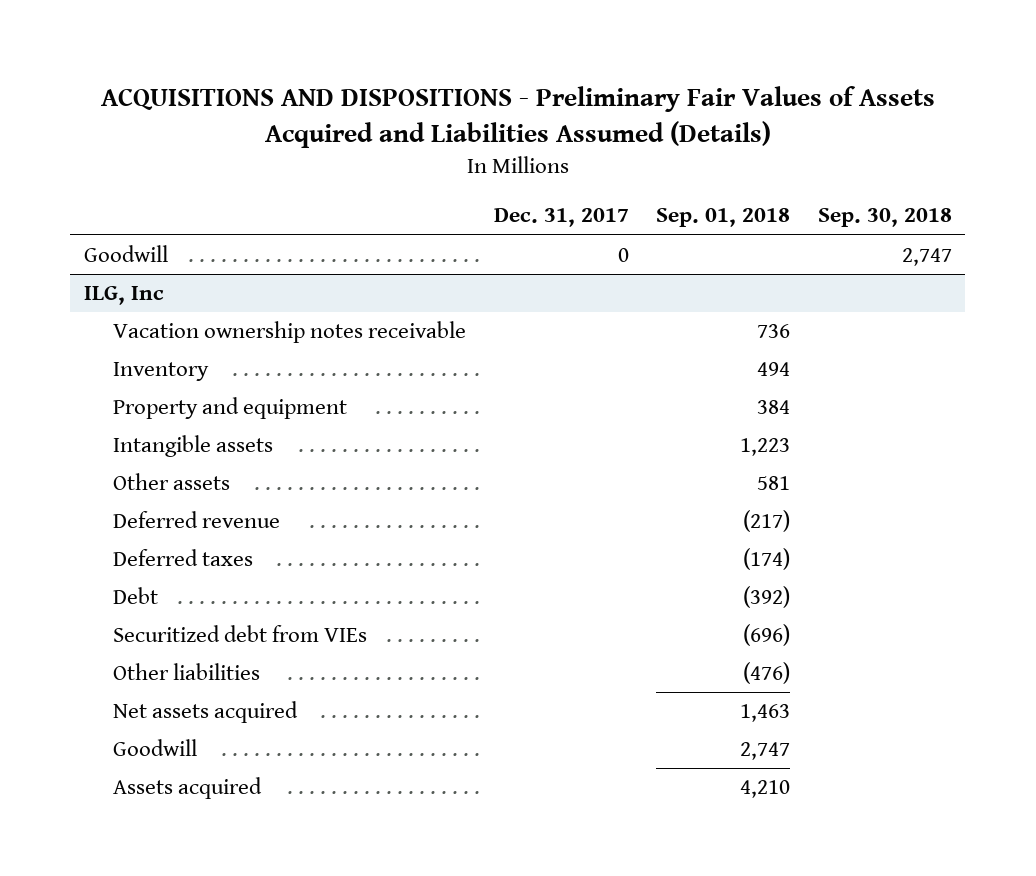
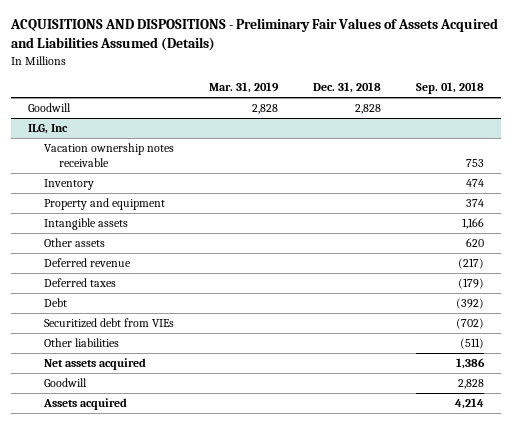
- | Dec. 31, 2017 | Sep. 01, 2018 | Sep. 30, 2018
+ | Mar. 31, 2019 | Dec. 31, 2018 | Sep. 01, 2018
@ ILG, Inc
- Vacation ownership notes receivable | | 736 |
- Inventory | | 494 |
- Property and equipment | | 384 |
- Intangible assets | | 1,223 |
- Other assets | | 581 |
+ Vacation ownership notes receivable | | | 753
+ Inventory | | | 474
+ Property and equipment | | | 374
+ Intangible assets | | | 1,166
+ Other assets | | | 620
- Deferred taxes | | (174) |
+ Deferred taxes | | | (179)
- Securitized debt from VIEs | | (696) |
- Other liabilities | | (476) |
- Net assets acquired | | 1,463 |
- Goodwill | | 2,747 |
- Assets acquired | | 4,210 |
+ Securitized debt from VIEs | | | (702)
+ Other liabilities | | | (511)
+ Net assets acquired | | | 1,386
+ Goodwill | | | 2,828
+ Assets acquired | | | 4,214

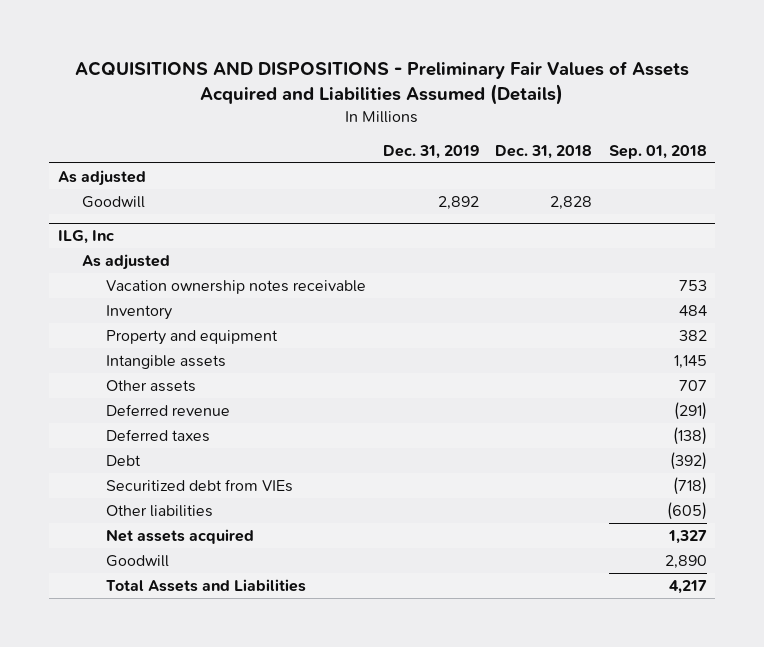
- | Mar. 31, 2019 | Dec. 31, 2018 | Sep. 01, 2018
+ | Dec. 31, 2019 | Dec. 31, 2018 | Sep. 01, 2018
+ As adjusted
@ ILG, Inc
+ As adjusted
- Inventory | | | 474
- Property and equipment | | | 374
- Intangible assets | | | 1,166
- Other assets | | | 620
- Deferred revenue | | | (217)
- Deferred taxes | | | (179)
+ Inventory | | | 484
+ Property and equipment | | | 382
+ Intangible assets | | | 1,145
+ Other assets | | | 707
+ Deferred revenue | | | (291)
+ Deferred taxes | | | (138)
- Securitized debt from VIEs | | | (702)
- Other liabilities | | | (511)
- Net assets acquired | | | 1,386
- Goodwill | | | 2,828
- Assets acquired | | | 4,214
+ Securitized debt from VIEs | | | (718)
+ Other liabilities | | | (605)
+ Net assets acquired | | | 1,327
+ Goodwill | | | 2,890
+ Total Assets and Liabilities | | | 4,217

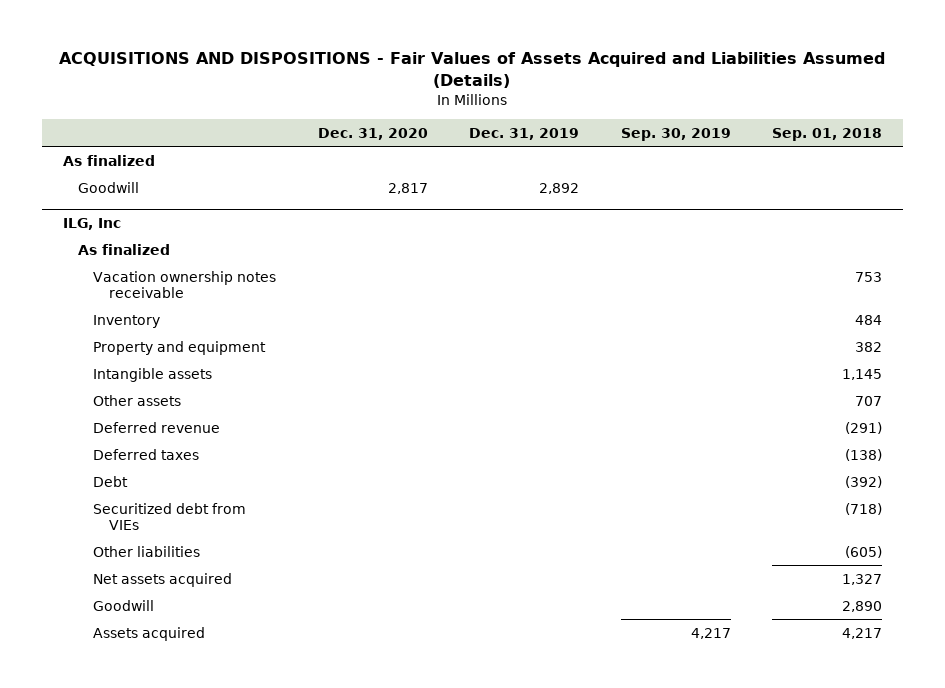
- ACQUISITIONS AND DISPOSITIONS - Preliminary Fair Values of Assets Acquired and Liabilities Assumed (Details)
+ ACQUISITIONS AND DISPOSITIONS - Fair Values of Assets Acquired and Liabilities Assumed (Details)
- | Dec. 31, 2019 | Dec. 31, 2018 | Sep. 01, 2018
+ | Dec. 31, 2020 | Dec. 31, 2019 | Sep. 30, 2019 | Sep. 01, 2018
- As adjusted
+ As finalized
@ ILG, Inc
- As adjusted
+ As finalized
- Total Assets and Liabilities | | | 4,217
+ Assets acquired | | | 4,217 | 4,217

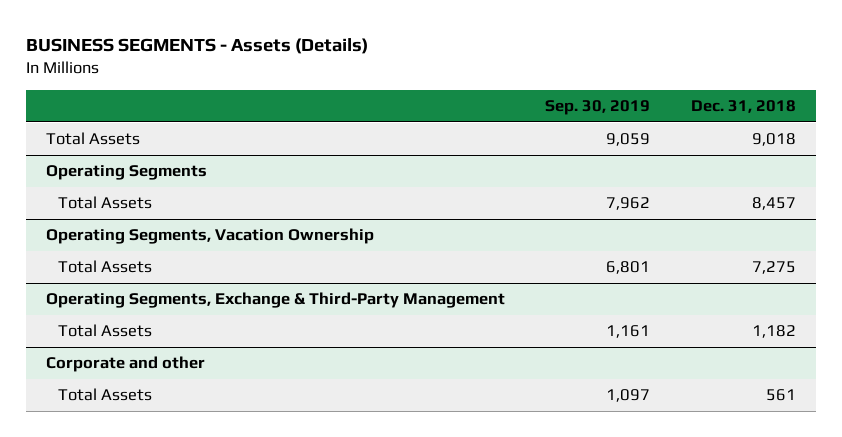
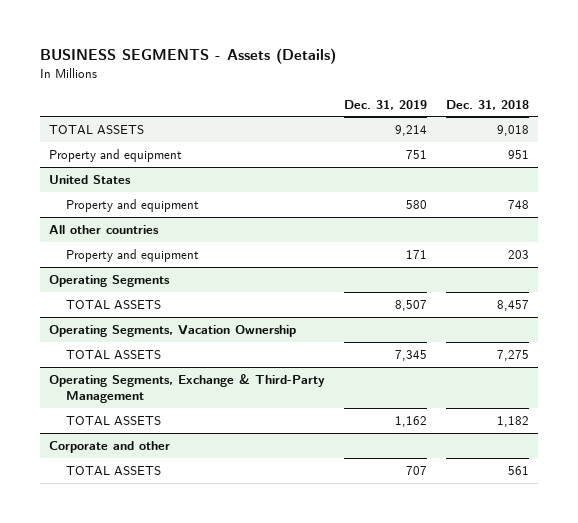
- | Sep. 30, 2019 | Dec. 31, 2018
+ | Dec. 31, 2019 | Dec. 31, 2018
- Total Assets | 9,059 | 9,018
+ TOTAL ASSETS | 9,214 | 9,018
+ Property and equipment | 751 | 951
+ United States
+ Property and equipment | 580 | 748
+ All other countries
+ Property and equipment | 171 | 203
@ Operating Segments
- Total Assets | 7,962 | 8,457
+ TOTAL ASSETS | 8,507 | 8,457
@ Operating Segments, Vacation Ownership
- Total Assets | 6,801 | 7,275
+ TOTAL ASSETS | 7,345 | 7,275
@ Operating Segments, Exchange & Third-Party Management
- Total Assets | 1,161 | 1,182
+ TOTAL ASSETS | 1,162 | 1,182
@ Corporate and other
- Total Assets | 1,097 | 561
+ TOTAL ASSETS | 707 | 561

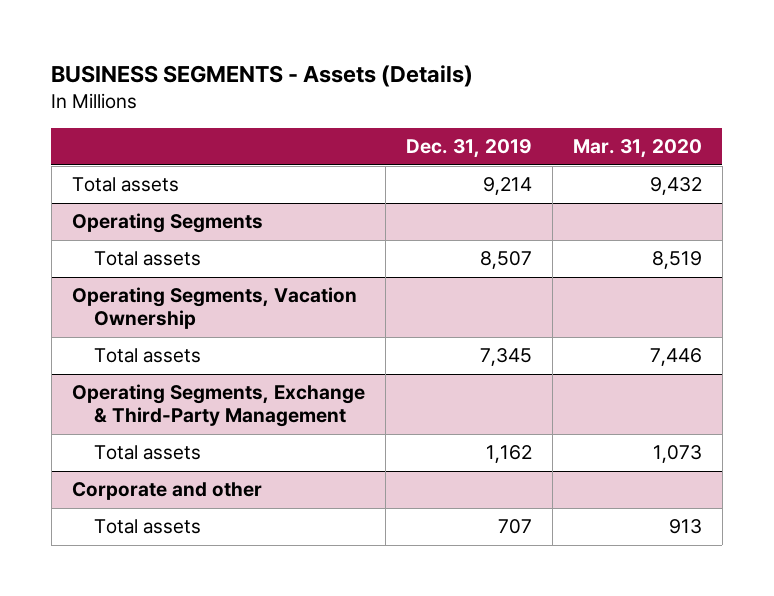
- | Dec. 31, 2019 | Dec. 31, 2018
+ | Dec. 31, 2019 | Mar. 31, 2020
- TOTAL ASSETS | 9,214 | 9,018
- Property and equipment | 751 | 951
- United States
- Property and equipment | 580 | 748
- All other countries
- Property and equipment | 171 | 203
+ Total assets | 9,214 | 9,432
@ Operating Segments
- TOTAL ASSETS | 8,507 | 8,457
+ Total assets | 8,507 | 8,519
@ Operating Segments, Vacation Ownership
- TOTAL ASSETS | 7,345 | 7,275
+ Total assets | 7,345 | 7,446
@ Operating Segments, Exchange & Third-Party Management
- TOTAL ASSETS | 1,162 | 1,182
+ Total assets | 1,162 | 1,073
@ Corporate and other
- TOTAL ASSETS | 707 | 561
+ Total assets | 707 | 913

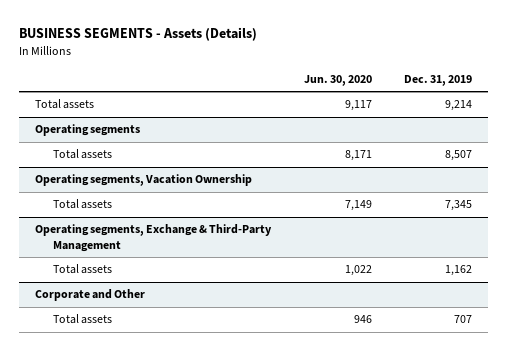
- | Dec. 31, 2019 | Mar. 31, 2020
+ | Jun. 30, 2020 | Dec. 31, 2019
- Operating Segments
+ Operating segments
- Operating Segments, Vacation Ownership
+ Operating segments, Vacation Ownership
- Operating Segments, Exchange & Third-Party Management
+ Operating segments, Exchange & Third-Party Management
- Corporate and other
+ Corporate and Other

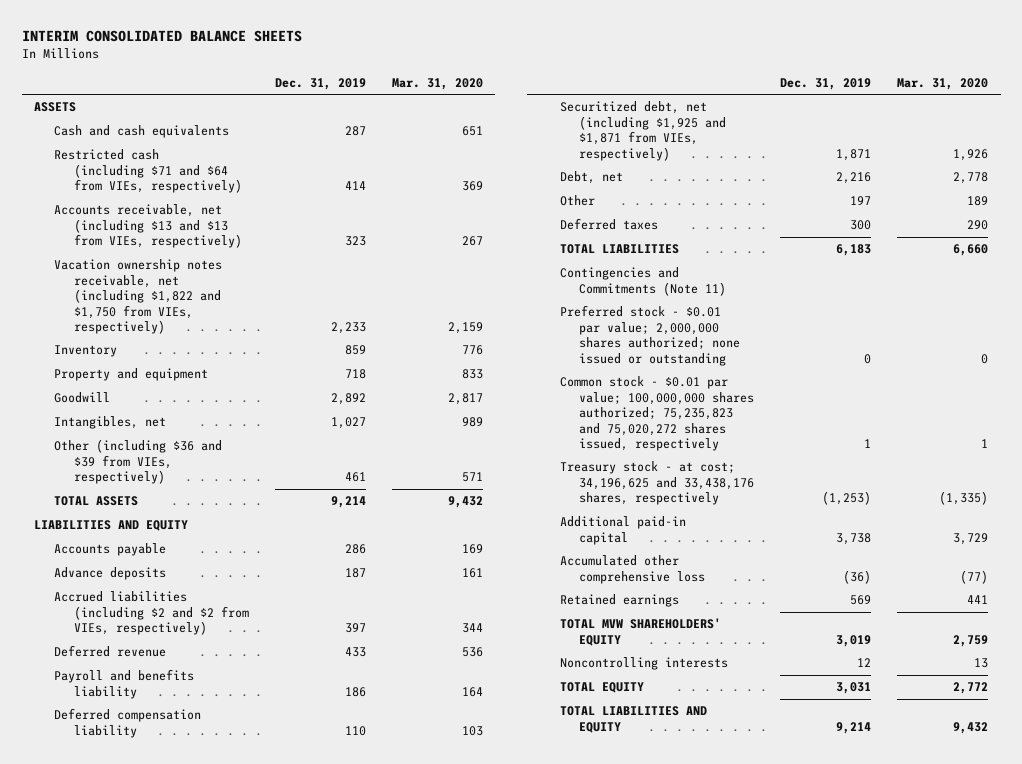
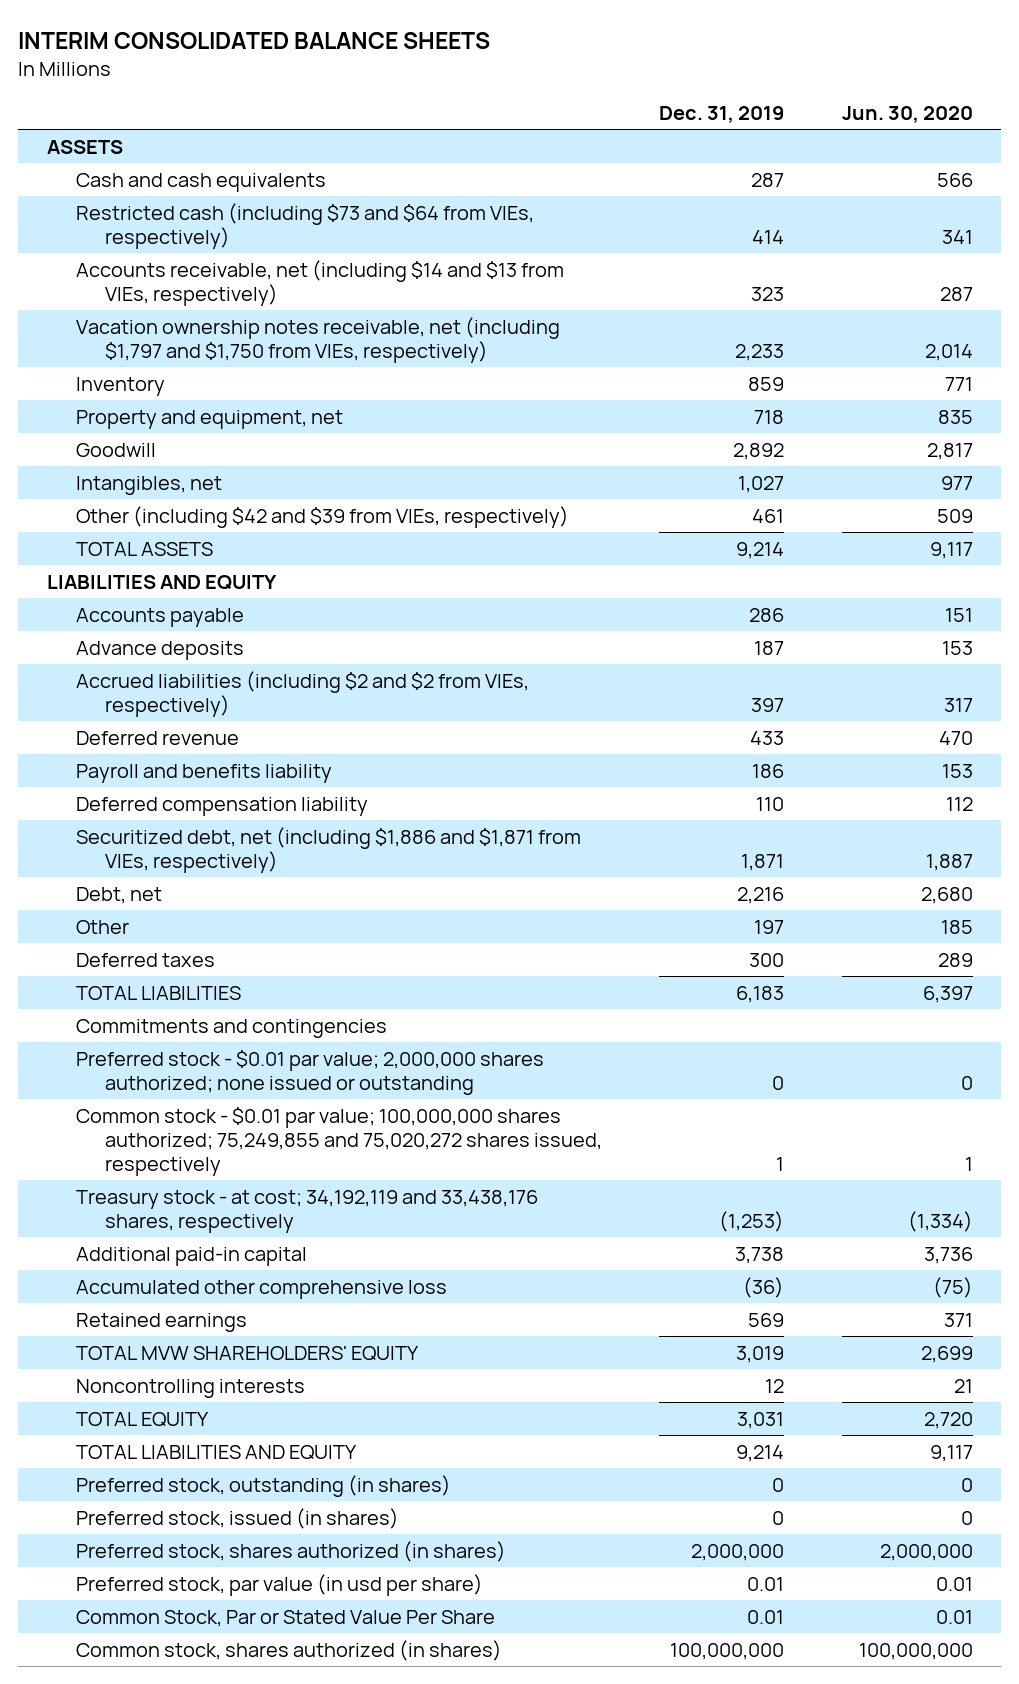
- | Dec. 31, 2019 | Mar. 31, 2020
+ | Dec. 31, 2019 | Jun. 30, 2020
- Restricted cash (including $71 and $64 from VIEs, respectively) | 414 | 369
- Accounts receivable, net (including $13 and $13 from VIEs, respectively) | 323 | 267
- Vacation ownership notes receivable, net (including $1,822 and $1,750 from VIEs, respectively) | 2,233 | 2,159
+ Restricted cash (including $73 and $64 from VIEs, respectively) | 414 | 341
+ Accounts receivable, net (including $14 and $13 from VIEs, respectively) | 323 | 287
+ Vacation ownership notes receivable, net (including $1,797 and $1,750 from VIEs, respectively) | 2,233 | 2,014
- Property and equipment | 718 | 833
+ Property and equipment, net | 718 | 835
- Other (including $36 and $39 from VIEs, respectively) | 461 | 571
+ Other (including $42 and $39 from VIEs, respectively) | 461 | 509
- Securitized debt, net (including $1,925 and $1,871 from VIEs, respectively) | 1,871 | 1,926
+ Securitized debt, net (including $1,886 and $1,871 from VIEs, respectively) | 1,871 | 1,887
- Contingencies and Commitments (Note 11)
+ Commitments and contingencies
- Common stock - $0.01 par value; 100,000,000 shares authorized; 75,235,823 and 75,020,272 shares issued, respectively | 1 | 1
- Treasury stock - at cost; 34,196,625 and 33,438,176 shares, respectively | (1,253) | (1,335)
+ Common stock - $0.01 par value; 100,000,000 shares authorized; 75,249,855 and 75,020,272 shares issued, respectively | 1 | 1
+ Treasury stock - at cost; 34,192,119 and 33,438,176 shares, respectively | (1,253) | (1,334)
+ Preferred stock, outstanding (in shares) | 0 | 0
+ Preferred stock, issued (in shares) | 0 | 0
+ Preferred stock, shares authorized (in shares) | 2,000,000 | 2,000,000
+ Preferred stock, par value (in usd per share) | 0.01 | 0.01
+ Common Stock, Par or Stated Value Per Share | 0.01 | 0.01
+ Common stock, shares authorized (in shares) | 100,000,000 | 100,000,000

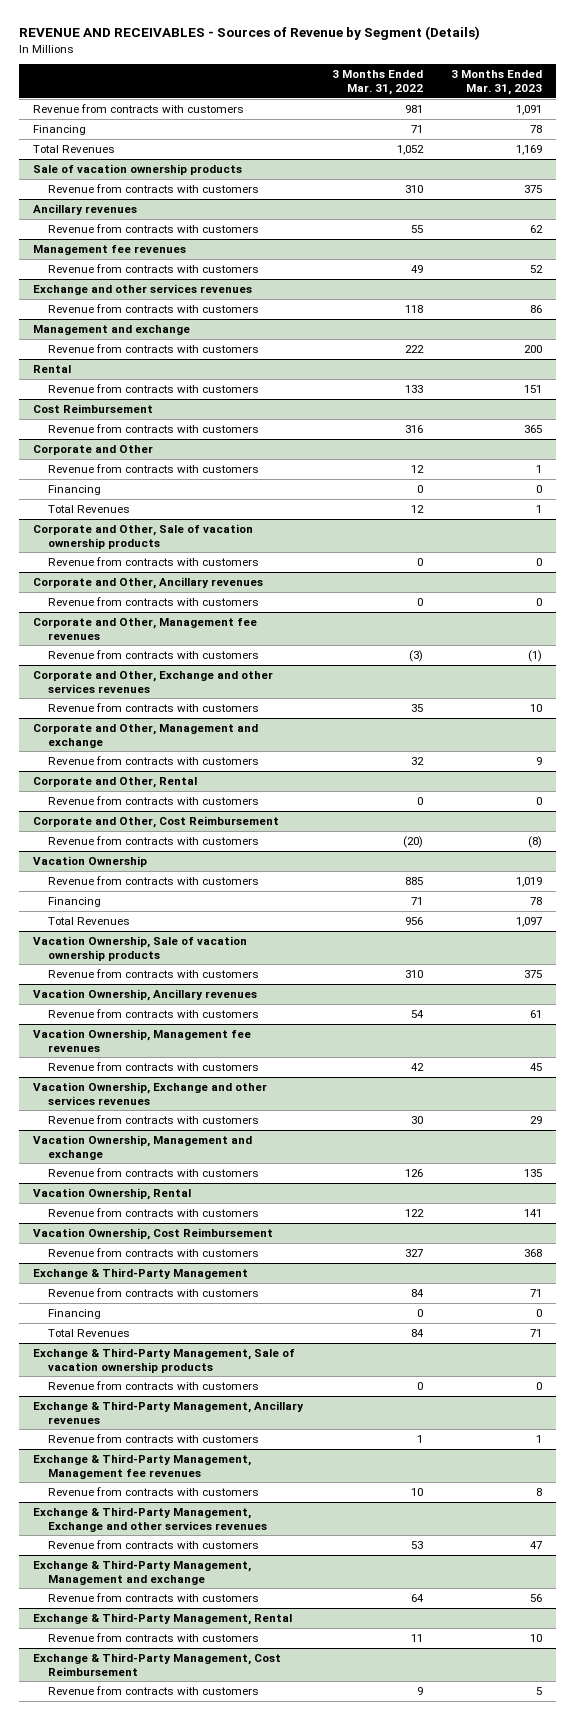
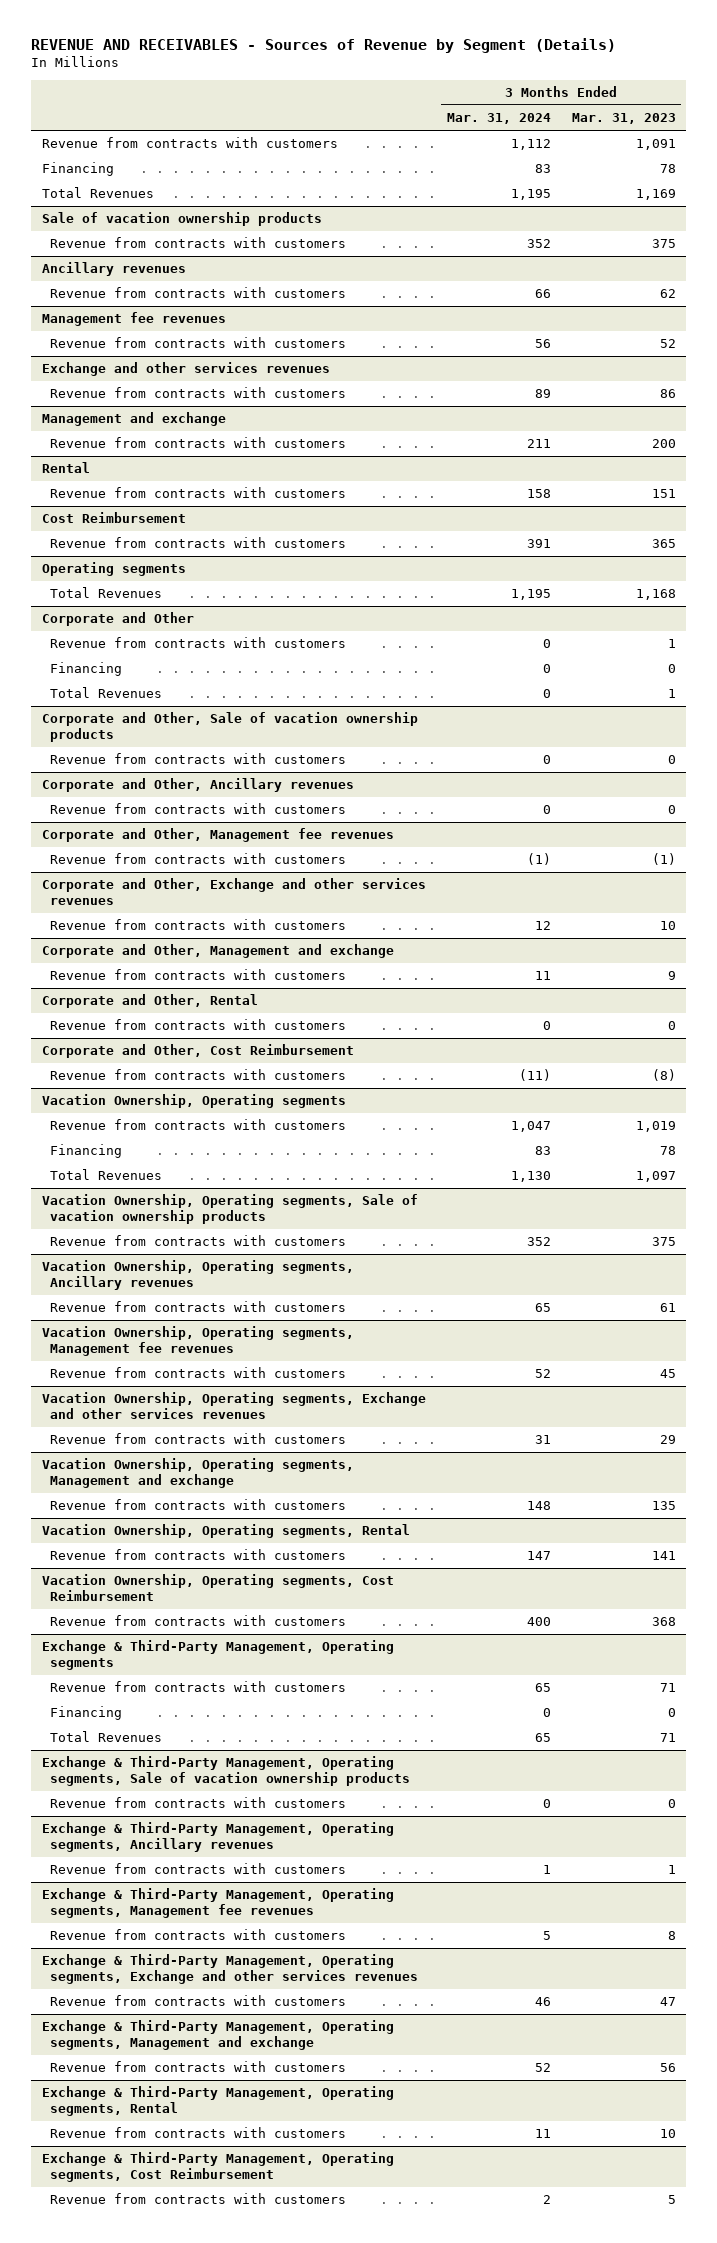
- | 3 Months Ended Mar. 31, 2022 | 3 Months Ended Mar. 31, 2023
+ | 3 Months Ended Mar. 31, 2024 | 3 Months Ended Mar. 31, 2023
+ Operating segments
+ Total Revenues | 1,195 | 1,168
- Vacation Ownership
+ Vacation Ownership, Operating segments
- Vacation Ownership, Sale of vacation ownership products
+ Vacation Ownership, Operating segments, Sale of vacation ownership products
- Vacation Ownership, Ancillary revenues
+ Vacation Ownership, Operating segments, Ancillary revenues
- Vacation Ownership, Management fee revenues
+ Vacation Ownership, Operating segments, Management fee revenues
- Vacation Ownership, Exchange and other services revenues
+ Vacation Ownership, Operating segments, Exchange and other services revenues
- Vacation Ownership, Management and exchange
+ Vacation Ownership, Operating segments, Management and exchange
- Vacation Ownership, Rental
+ Vacation Ownership, Operating segments, Rental
- Vacation Ownership, Cost Reimbursement
+ Vacation Ownership, Operating segments, Cost Reimbursement
- Exchange & Third-Party Management
+ Exchange & Third-Party Management, Operating segments
- Exchange & Third-Party Management, Sale of vacation ownership products
+ Exchange & Third-Party Management, Operating segments, Sale of vacation ownership products
- Exchange & Third-Party Management, Ancillary revenues
+ Exchange & Third-Party Management, Operating segments, Ancillary revenues
- Exchange & Third-Party Management, Management fee revenues
+ Exchange & Third-Party Management, Operating segments, Management fee revenues
- Exchange & Third-Party Management, Exchange and other services revenues
+ Exchange & Third-Party Management, Operating segments, Exchange and other services revenues
- Exchange & Third-Party Management, Management and exchange
+ Exchange & Third-Party Management, Operating segments, Management and exchange
- Exchange & Third-Party Management, Rental
+ Exchange & Third-Party Management, Operating segments, Rental
- Exchange & Third-Party Management, Cost Reimbursement
+ Exchange & Third-Party Management, Operating segments, Cost Reimbursement

